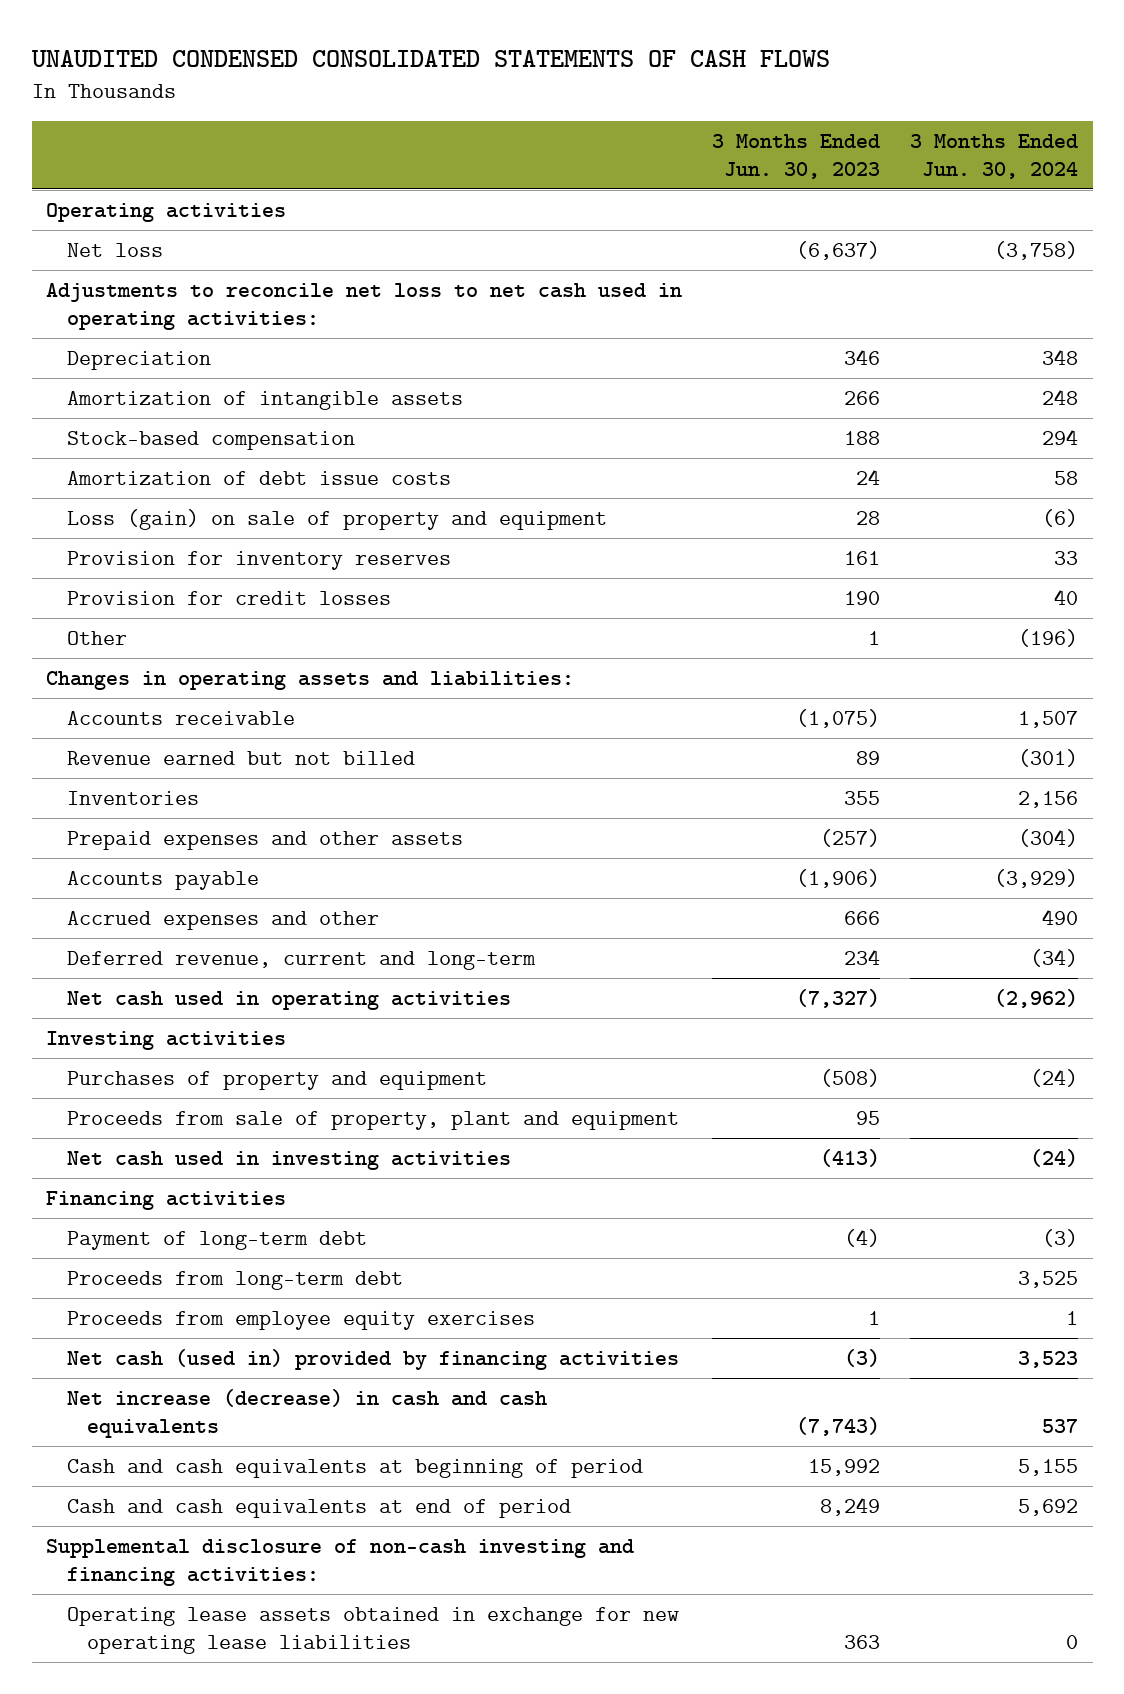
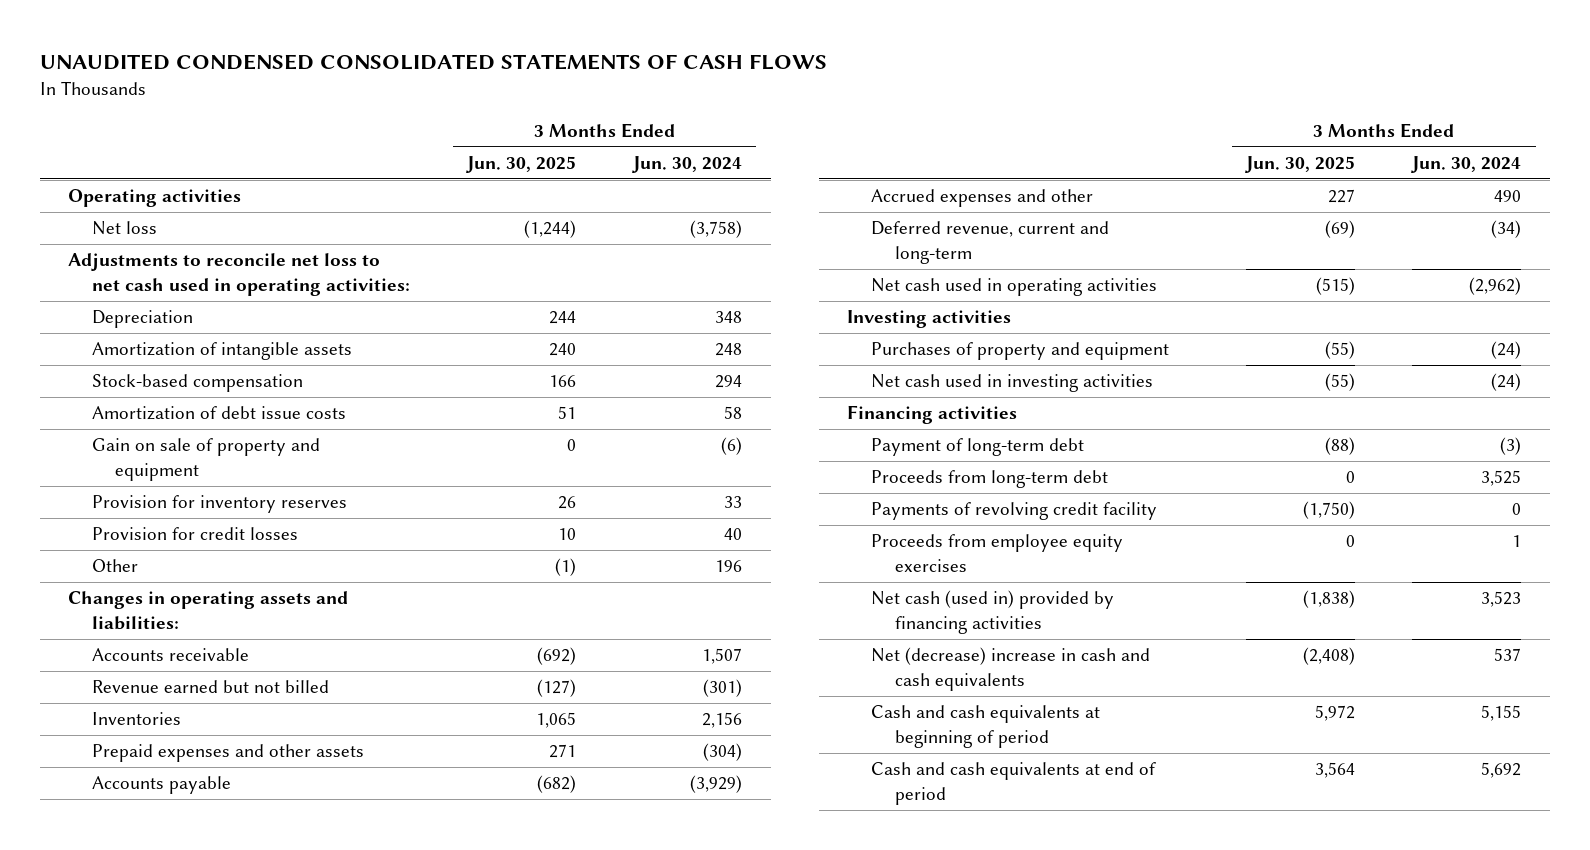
- | 3 Months Ended Jun. 30, 2023 | 3 Months Ended Jun. 30, 2024
+ | 3 Months Ended Jun. 30, 2025 | 3 Months Ended Jun. 30, 2024
- Loss (gain) on sale of property and equipment | 28 | (6)
+ Gain on sale of property and equipment | 0 | (6)
- Other | 1 | (196)
+ Other | (1) | 196
- Proceeds from sale of property, plant and equipment | 95 |
+ Payments of revolving credit facility | (1,750) | 0
- Net increase (decrease) in cash and cash equivalents | (7,743) | 537
+ Net (decrease) increase in cash and cash equivalents | (2,408) | 537
- Supplemental disclosure of non-cash investing and financing activities:
- Operating lease assets obtained in exchange for new operating lease liabilities | 363 | 0

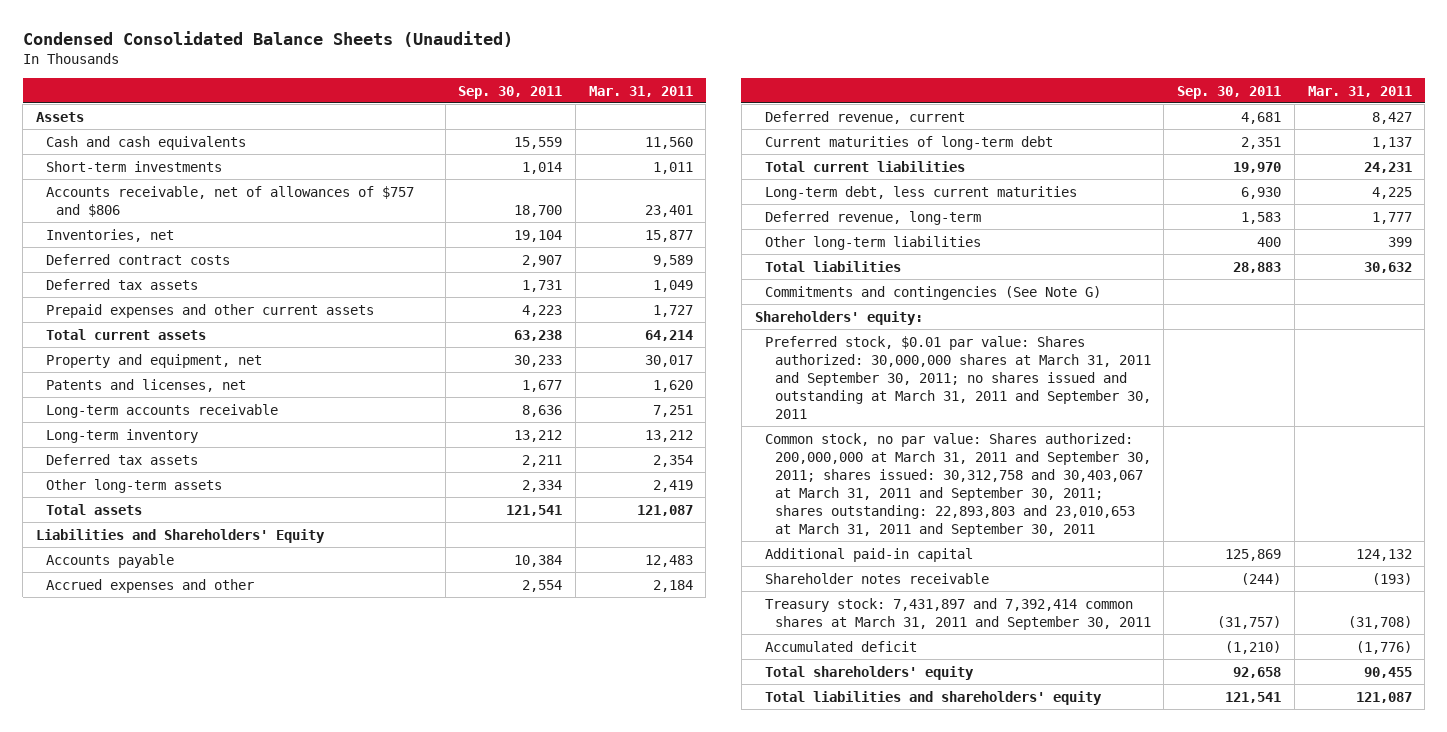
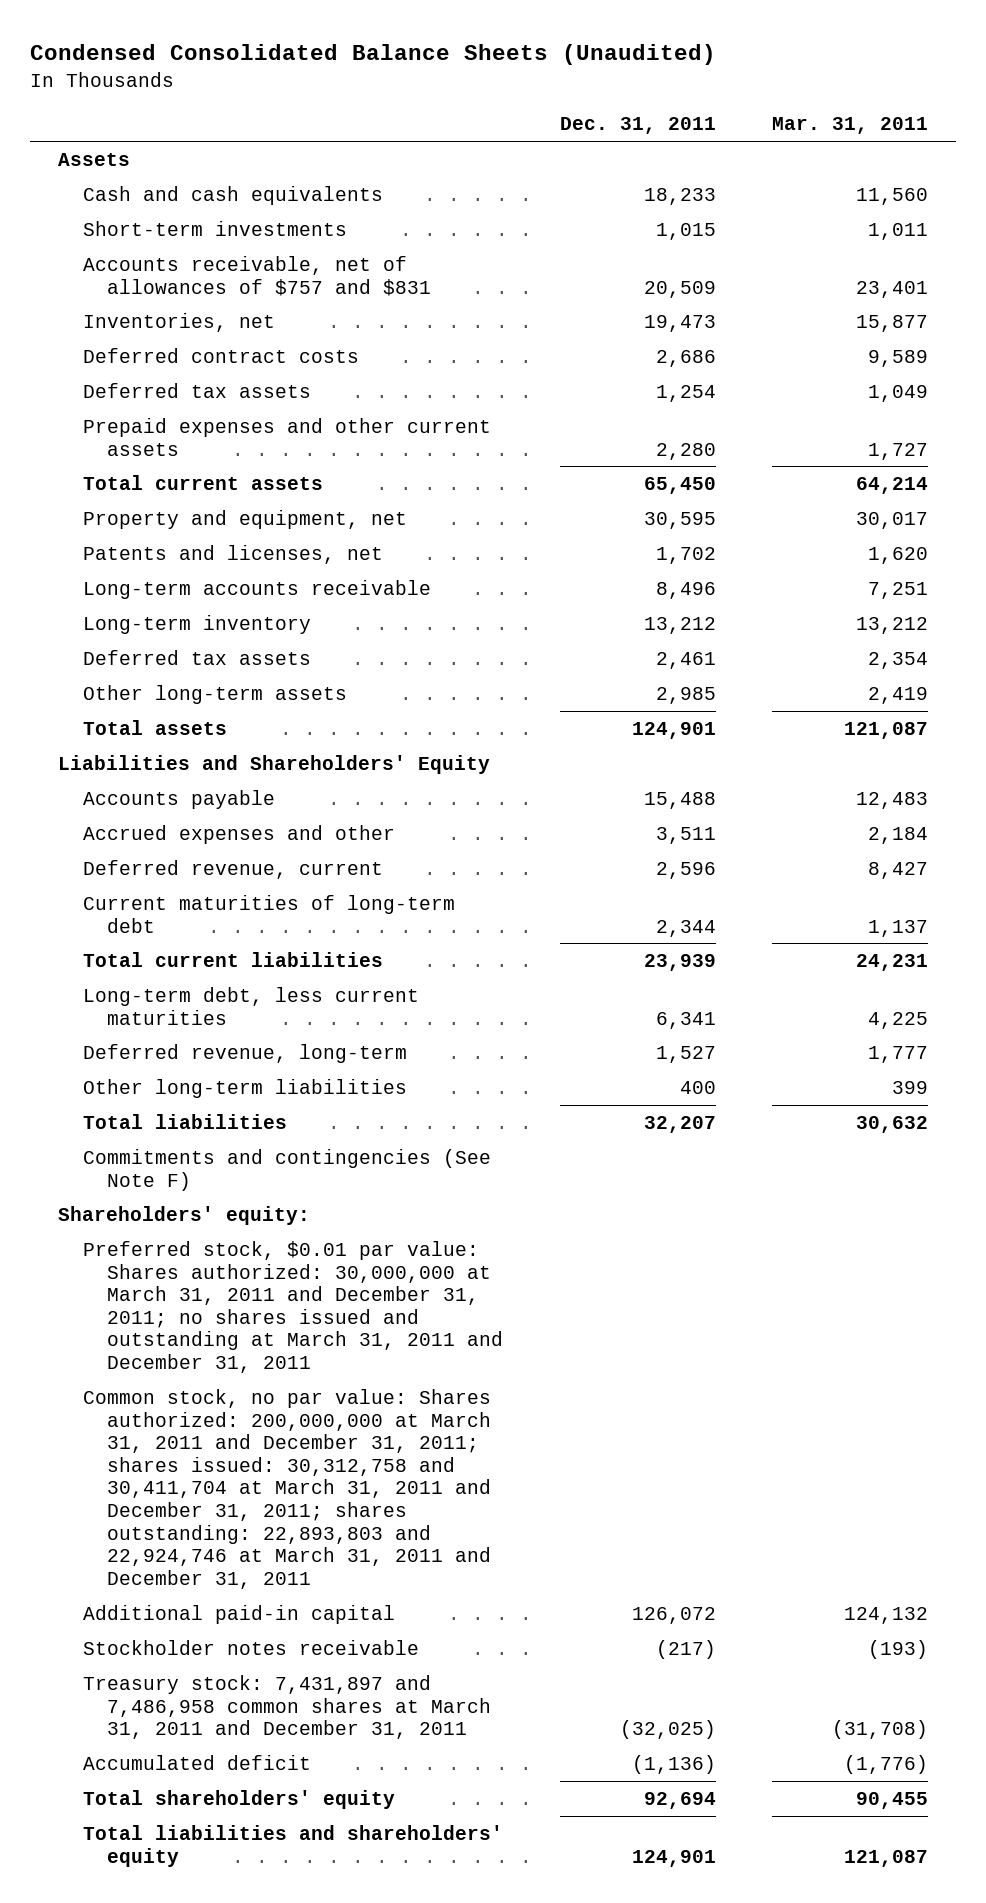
- | Sep. 30, 2011 | Mar. 31, 2011
+ | Dec. 31, 2011 | Mar. 31, 2011
- Accounts receivable, net of allowances of $757 and $806 | 18,700 | 23,401
+ Accounts receivable, net of allowances of $757 and $831 | 20,509 | 23,401
- Commitments and contingencies (See Note G)
+ Commitments and contingencies (See Note F)
- Preferred stock, $0.01 par value: Shares authorized: 30,000,000 shares at March 31, 2011 and September 30, 2011; no shares issued and outstanding at March 31, 2011 and September 30, 2011
- Common stock, no par value: Shares authorized: 200,000,000 at March 31, 2011 and September 30, 2011; shares issued: 30,312,758 and 30,403,067 at March 31, 2011 and September 30, 2011; shares outstanding: 22,893,803 and 23,010,653 at March 31, 2011 and September 30, 2011
+ Preferred stock, $0.01 par value: Shares authorized: 30,000,000 at March 31, 2011 and December 31, 2011; no shares issued and outstanding at March 31, 2011 and December 31, 2011
+ Common stock, no par value: Shares authorized: 200,000,000 at March 31, 2011 and December 31, 2011; shares issued: 30,312,758 and 30,411,704 at March 31, 2011 and December 31, 2011; shares outstanding: 22,893,803 and 22,924,746 at March 31, 2011 and December 31, 2011
- Shareholder notes receivable | (244) | (193)
- Treasury stock: 7,431,897 and 7,392,414 common shares at March 31, 2011 and September 30, 2011 | (31,757) | (31,708)
+ Stockholder notes receivable | (217) | (193)
+ Treasury stock: 7,431,897 and 7,486,958 common shares at March 31, 2011 and December 31, 2011 | (32,025) | (31,708)

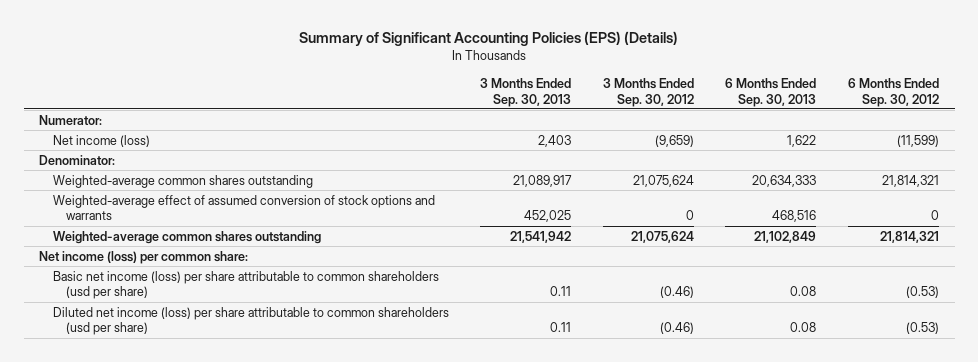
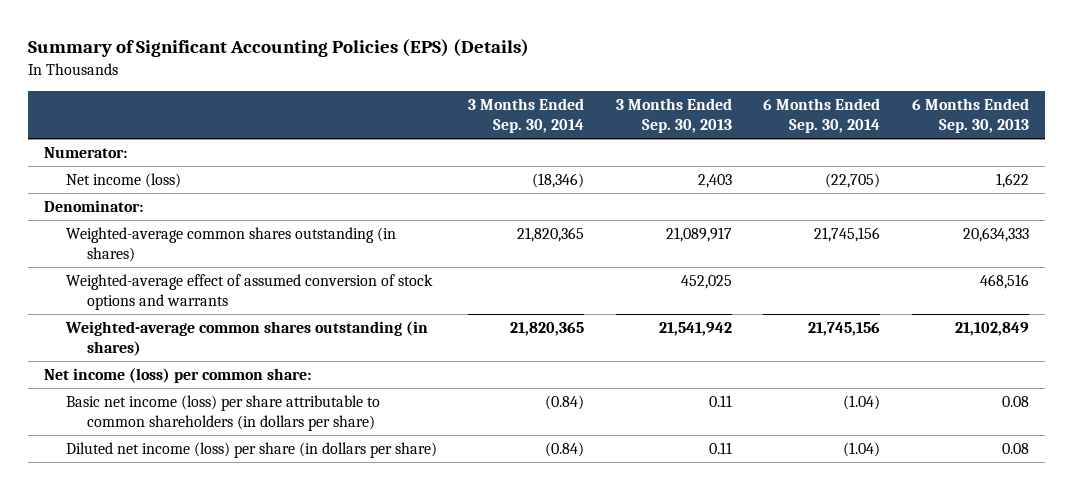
- | 3 Months Ended Sep. 30, 2013 | 3 Months Ended Sep. 30, 2012 | 6 Months Ended Sep. 30, 2013 | 6 Months Ended Sep. 30, 2012
+ | 3 Months Ended Sep. 30, 2014 | 3 Months Ended Sep. 30, 2013 | 6 Months Ended Sep. 30, 2014 | 6 Months Ended Sep. 30, 2013
- Weighted-average common shares outstanding | 21,089,917 | 21,075,624 | 20,634,333 | 21,814,321
+ Weighted-average common shares outstanding (in shares) | 21,820,365 | 21,089,917 | 21,745,156 | 20,634,333
- Weighted-average common shares outstanding | 21,541,942 | 21,075,624 | 21,102,849 | 21,814,321
+ Weighted-average common shares outstanding (in shares) | 21,820,365 | 21,541,942 | 21,745,156 | 21,102,849
- Basic net income (loss) per share attributable to common shareholders (usd per share) | 0.11 | (0.46) | 0.08 | (0.53)
- Diluted net income (loss) per share attributable to common shareholders (usd per share) | 0.11 | (0.46) | 0.08 | (0.53)
+ Basic net income (loss) per share attributable to common shareholders (in dollars per share) | (0.84) | 0.11 | (1.04) | 0.08
+ Diluted net income (loss) per share (in dollars per share) | (0.84) | 0.11 | (1.04) | 0.08

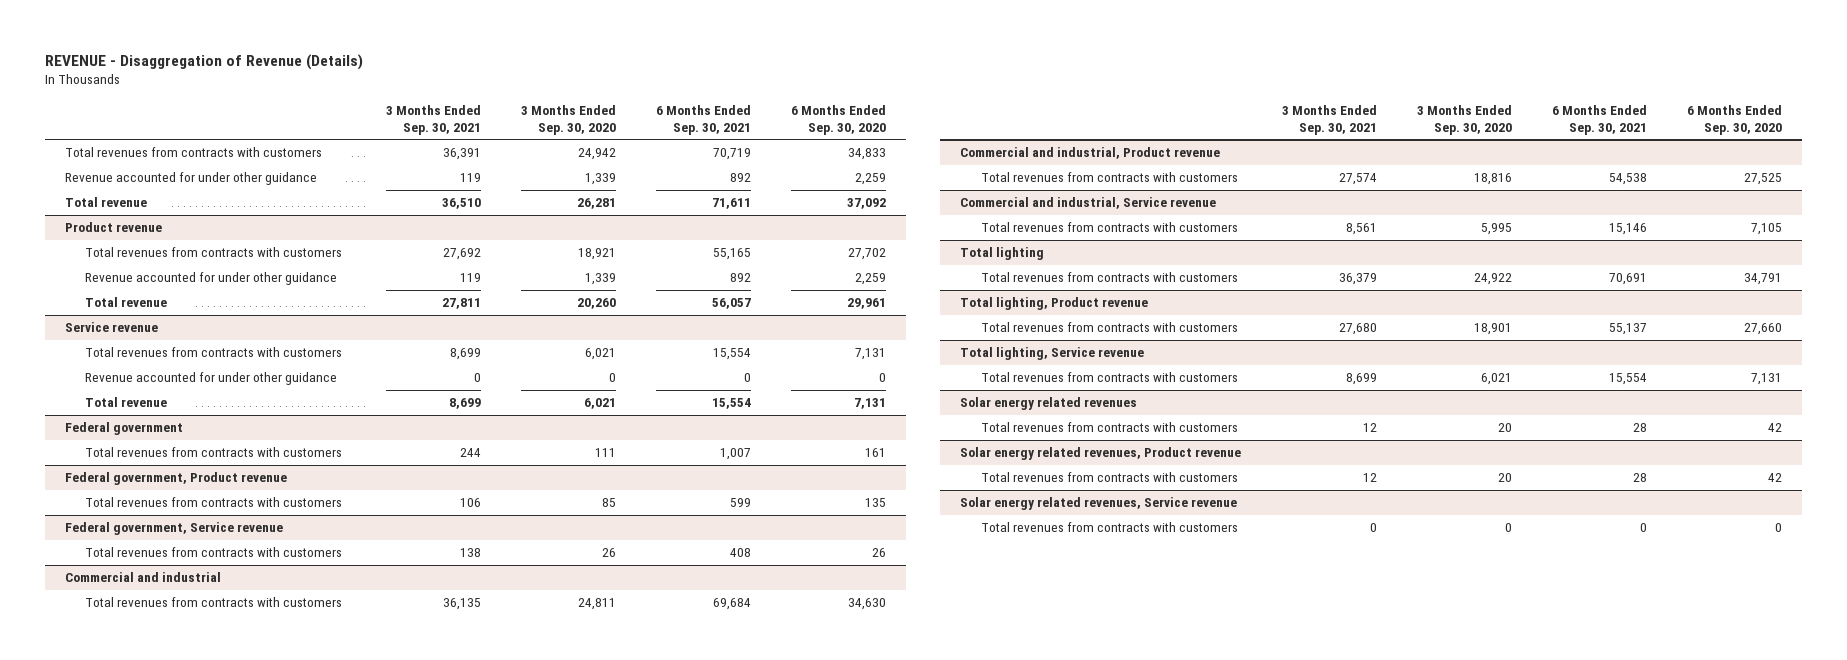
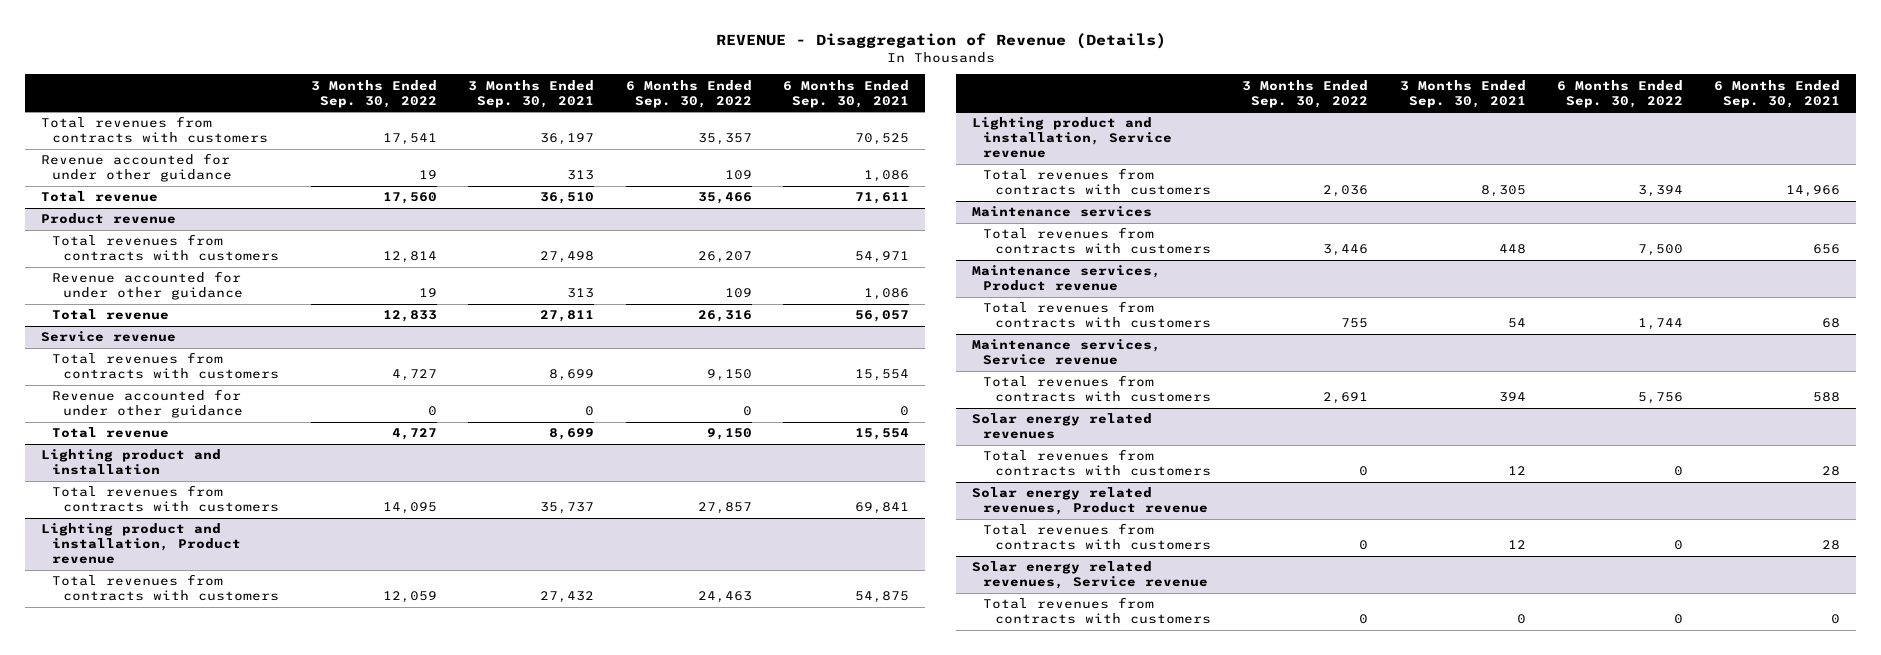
- | 3 Months Ended Sep. 30, 2021 | 3 Months Ended Sep. 30, 2020 | 6 Months Ended Sep. 30, 2021 | 6 Months Ended Sep. 30, 2020
+ | 3 Months Ended Sep. 30, 2022 | 3 Months Ended Sep. 30, 2021 | 6 Months Ended Sep. 30, 2022 | 6 Months Ended Sep. 30, 2021
- Total revenues from contracts with customers | 36,391 | 24,942 | 70,719 | 34,833
- Revenue accounted for under other guidance | 119 | 1,339 | 892 | 2,259
+ Total revenues from contracts with customers | 17,541 | 36,197 | 35,357 | 70,525
+ Revenue accounted for under other guidance | 19 | 313 | 109 | 1,086
@ Product revenue
- Total revenues from contracts with customers | 27,692 | 18,921 | 55,165 | 27,702
- Revenue accounted for under other guidance | 119 | 1,339 | 892 | 2,259
+ Total revenues from contracts with customers | 12,814 | 27,498 | 26,207 | 54,971
+ Revenue accounted for under other guidance | 19 | 313 | 109 | 1,086
- Federal government
- Total revenues from contracts with customers | 244 | 111 | 1,007 | 161
- Federal government, Product revenue
- Total revenues from contracts with customers | 106 | 85 | 599 | 135
- Federal government, Service revenue
- Total revenues from contracts with customers | 138 | 26 | 408 | 26
- Commercial and industrial
- Total revenues from contracts with customers | 36,135 | 24,811 | 69,684 | 34,630
- Commercial and industrial, Product revenue
- Total revenues from contracts with customers | 27,574 | 18,816 | 54,538 | 27,525
- Commercial and industrial, Service revenue
- Total revenues from contracts with customers | 8,561 | 5,995 | 15,146 | 7,105
- Total lighting
- Total revenues from contracts with customers | 36,379 | 24,922 | 70,691 | 34,791
- Total lighting, Product revenue
- Total revenues from contracts with customers | 27,680 | 18,901 | 55,137 | 27,660
- Total lighting, Service revenue
- Total revenues from contracts with customers | 8,699 | 6,021 | 15,554 | 7,131
+ Lighting product and installation
+ Total revenues from contracts with customers | 14,095 | 35,737 | 27,857 | 69,841
+ Lighting product and installation, Product revenue
+ Total revenues from contracts with customers | 12,059 | 27,432 | 24,463 | 54,875
+ Lighting product and installation, Service revenue
+ Total revenues from contracts with customers | 2,036 | 8,305 | 3,394 | 14,966
+ Maintenance services
+ Total revenues from contracts with customers | 3,446 | 448 | 7,500 | 656
+ Maintenance services, Product revenue
+ Total revenues from contracts with customers | 755 | 54 | 1,744 | 68
+ Maintenance services, Service revenue
+ Total revenues from contracts with customers | 2,691 | 394 | 5,756 | 588

